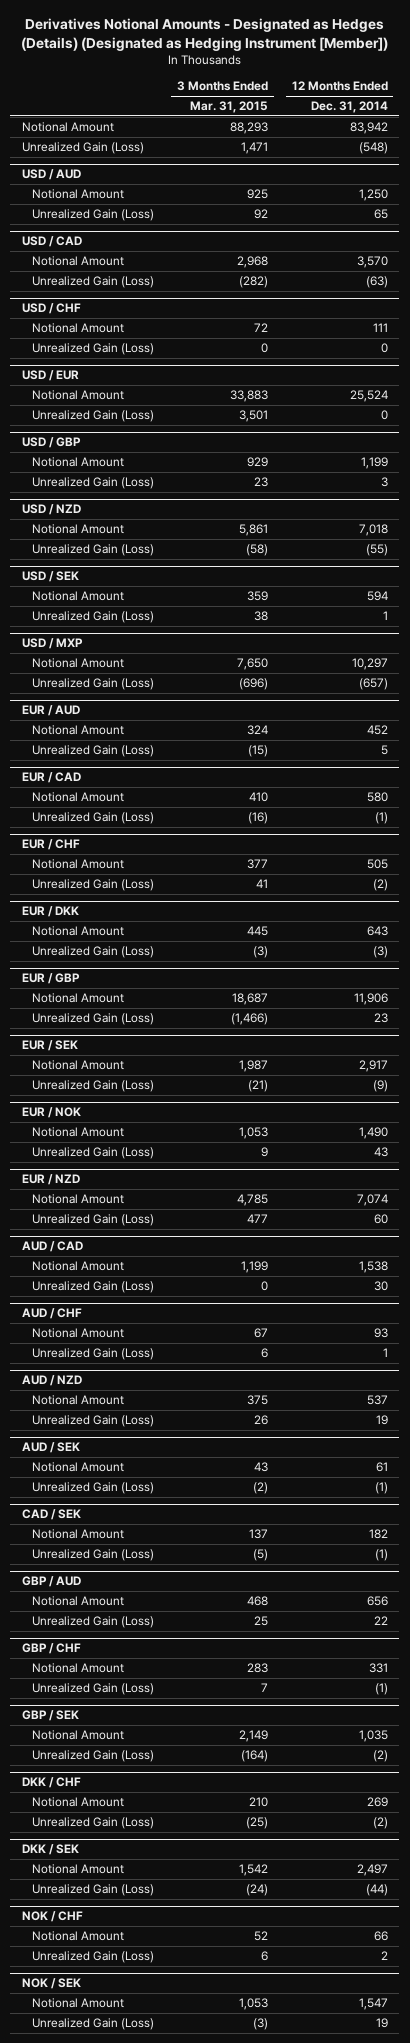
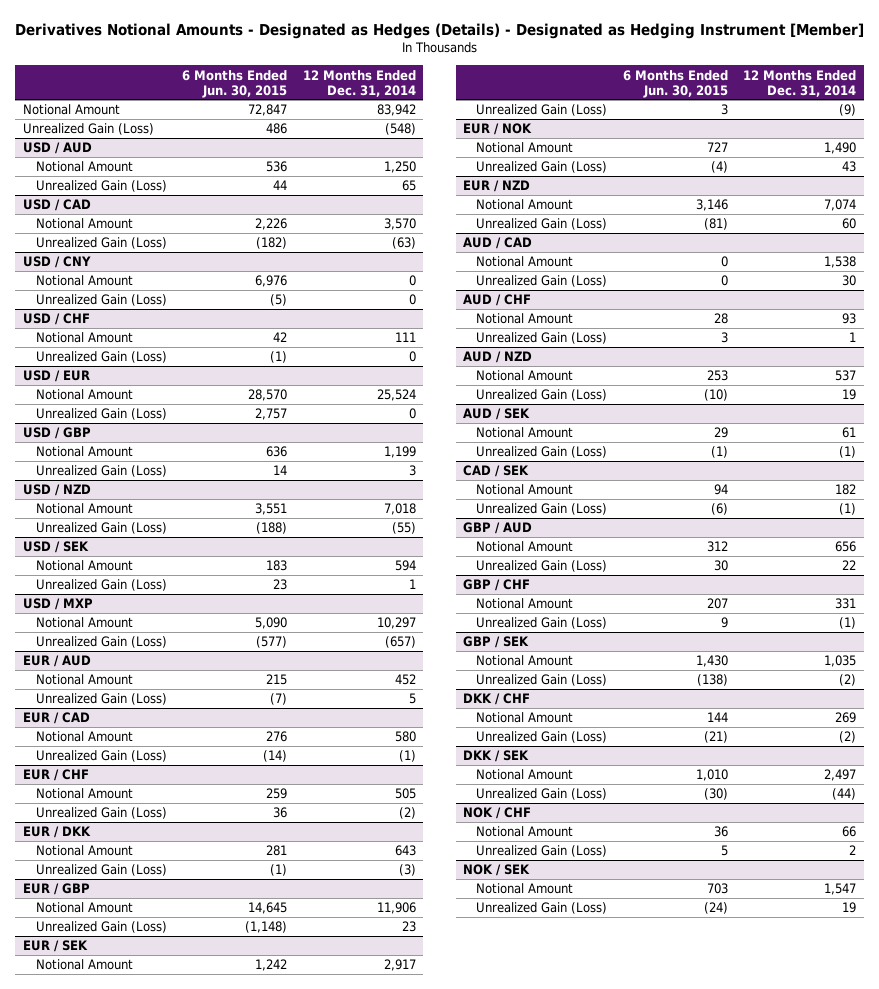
- Derivatives Notional Amounts - Designated as Hedges (Details) (Designated as Hedging Instrument [Member])
+ Derivatives Notional Amounts - Designated as Hedges (Details) - Designated as Hedging Instrument [Member]
- | 3 Months Ended Mar. 31, 2015 | 12 Months Ended Dec. 31, 2014
+ | 6 Months Ended Jun. 30, 2015 | 12 Months Ended Dec. 31, 2014
+ USD / CNY
+ Notional Amount | 6,976 | 0
+ Unrealized Gain (Loss) | (5) | 0

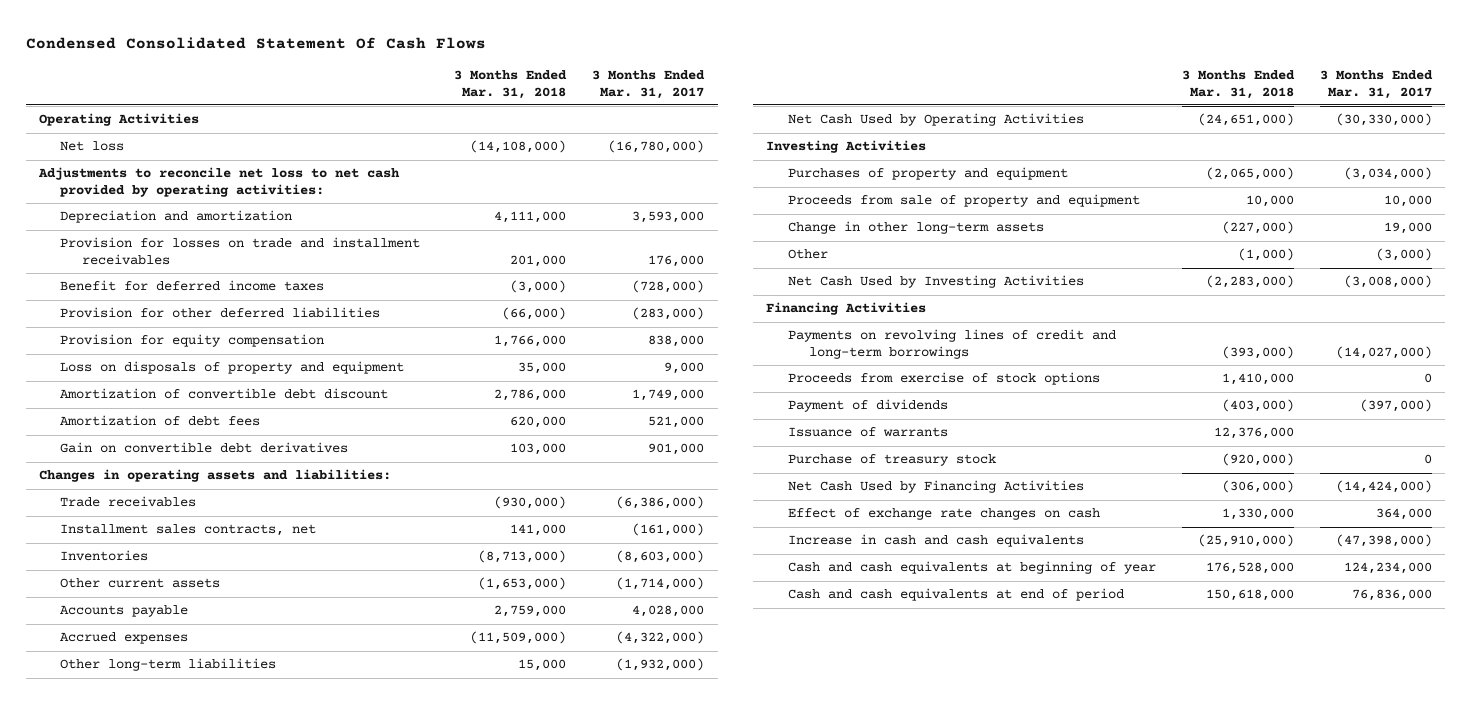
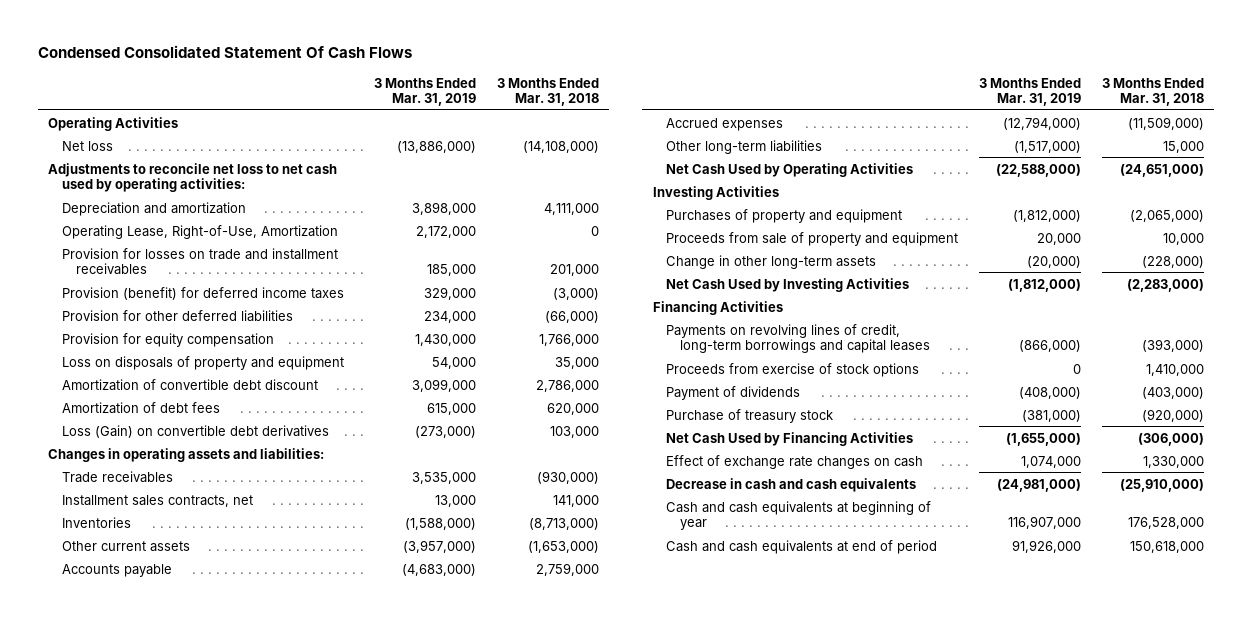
- | 3 Months Ended Mar. 31, 2018 | 3 Months Ended Mar. 31, 2017
+ | 3 Months Ended Mar. 31, 2019 | 3 Months Ended Mar. 31, 2018
- Adjustments to reconcile net loss to net cash provided by operating activities:
+ Adjustments to reconcile net loss to net cash used by operating activities:
+ Operating Lease, Right-of-Use, Amortization | 2,172,000 | 0
- Benefit for deferred income taxes | (3,000) | (728,000)
+ Provision (benefit) for deferred income taxes | 329,000 | (3,000)
- Gain on convertible debt derivatives | 103,000 | 901,000
+ Loss (Gain) on convertible debt derivatives | (273,000) | 103,000
- Change in other long-term assets | (227,000) | 19,000
- Other | (1,000) | (3,000)
+ Change in other long-term assets | (20,000) | (228,000)
- Payments on revolving lines of credit and long-term borrowings | (393,000) | (14,027,000)
+ Payments on revolving lines of credit, long-term borrowings and capital leases | (866,000) | (393,000)
- Issuance of warrants | 12,376,000 |
- Increase in cash and cash equivalents | (25,910,000) | (47,398,000)
+ Decrease in cash and cash equivalents | (24,981,000) | (25,910,000)

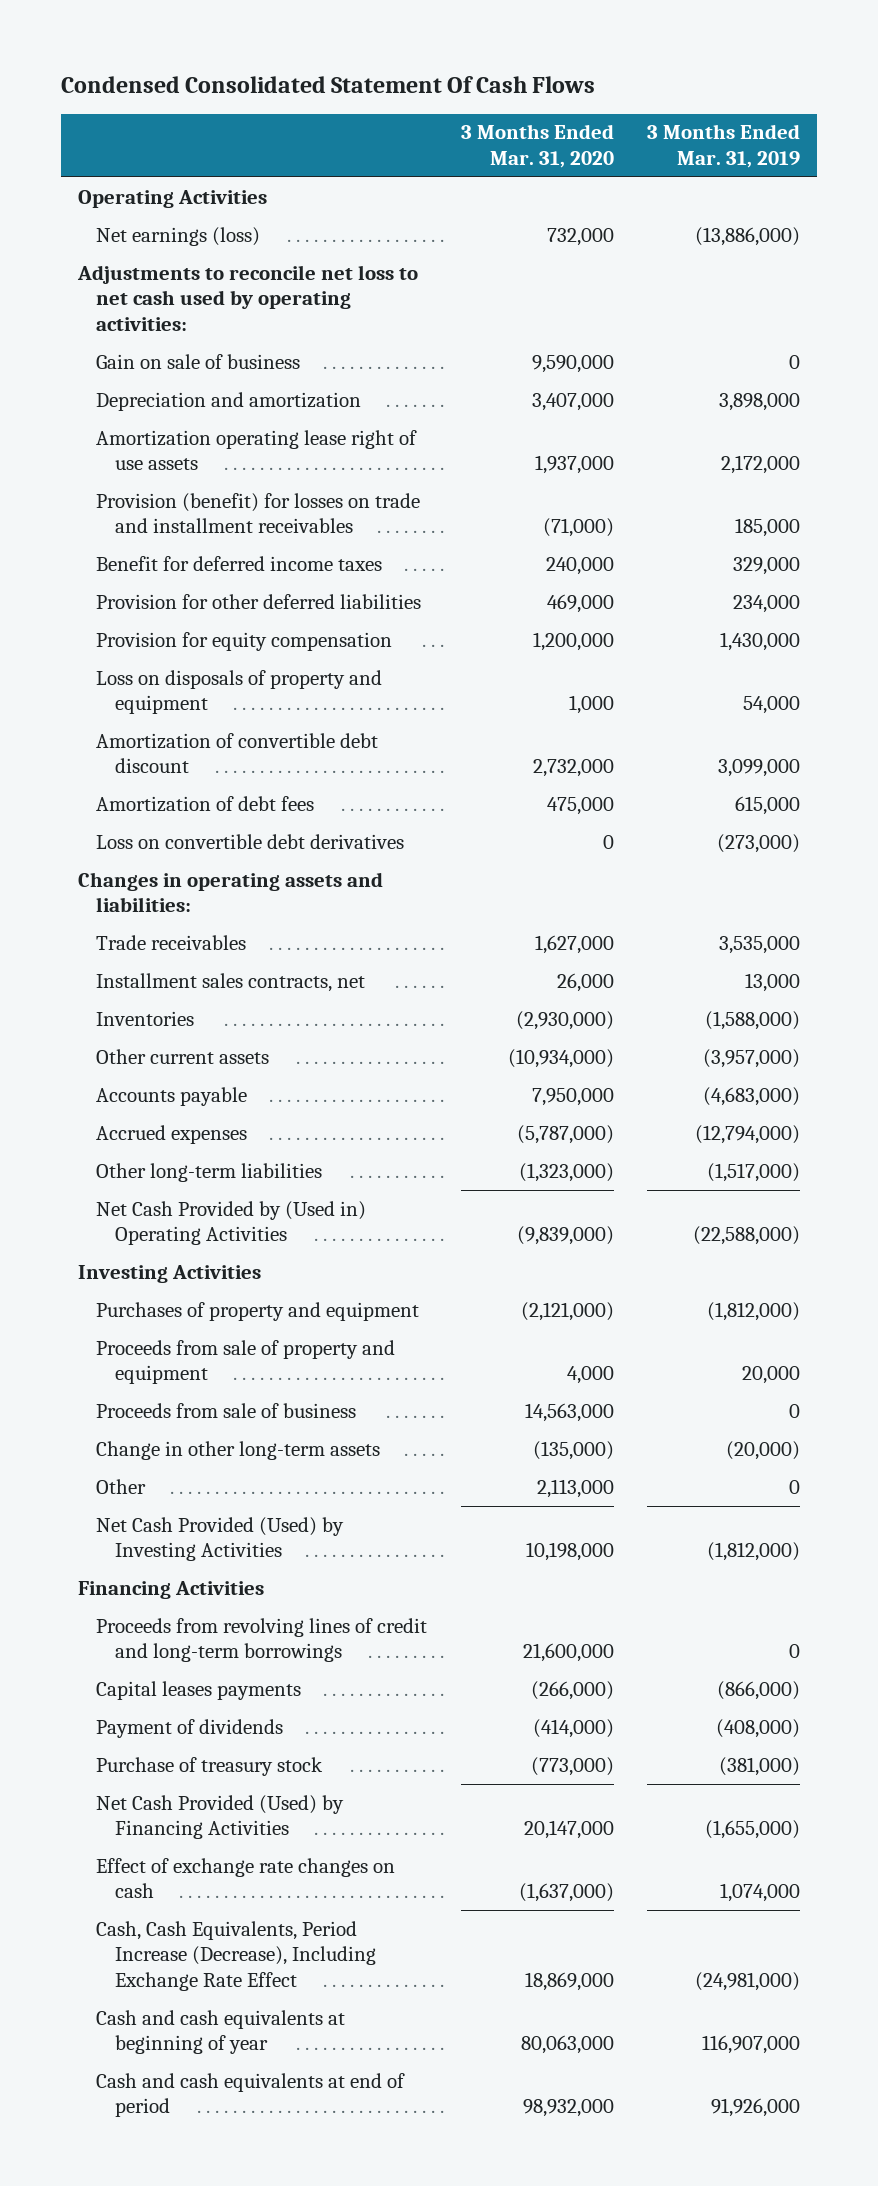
- | 3 Months Ended Mar. 31, 2019 | 3 Months Ended Mar. 31, 2018
+ | 3 Months Ended Mar. 31, 2020 | 3 Months Ended Mar. 31, 2019
- Net loss | (13,886,000) | (14,108,000)
+ Net earnings (loss) | 732,000 | (13,886,000)
+ Gain on sale of business | 9,590,000 | 0
- Operating Lease, Right-of-Use, Amortization | 2,172,000 | 0
- Provision for losses on trade and installment receivables | 185,000 | 201,000
- Provision (benefit) for deferred income taxes | 329,000 | (3,000)
+ Amortization operating lease right of use assets | 1,937,000 | 2,172,000
+ Provision (benefit) for losses on trade and installment receivables | (71,000) | 185,000
+ Benefit for deferred income taxes | 240,000 | 329,000
- Loss (Gain) on convertible debt derivatives | (273,000) | 103,000
+ Loss on convertible debt derivatives | 0 | (273,000)
- Net Cash Used by Operating Activities | (22,588,000) | (24,651,000)
+ Net Cash Provided by (Used in) Operating Activities | (9,839,000) | (22,588,000)
+ Proceeds from sale of business | 14,563,000 | 0
- Net Cash Used by Investing Activities | (1,812,000) | (2,283,000)
+ Other | 2,113,000 | 0
+ Net Cash Provided (Used) by Investing Activities | 10,198,000 | (1,812,000)
- Payments on revolving lines of credit, long-term borrowings and capital leases | (866,000) | (393,000)
- Proceeds from exercise of stock options | 0 | 1,410,000
+ Proceeds from revolving lines of credit and long-term borrowings | 21,600,000 | 0
+ Capital leases payments | (266,000) | (866,000)
- Net Cash Used by Financing Activities | (1,655,000) | (306,000)
+ Net Cash Provided (Used) by Financing Activities | 20,147,000 | (1,655,000)
- Decrease in cash and cash equivalents | (24,981,000) | (25,910,000)
+ Cash, Cash Equivalents, Period Increase (Decrease), Including Exchange Rate Effect | 18,869,000 | (24,981,000)

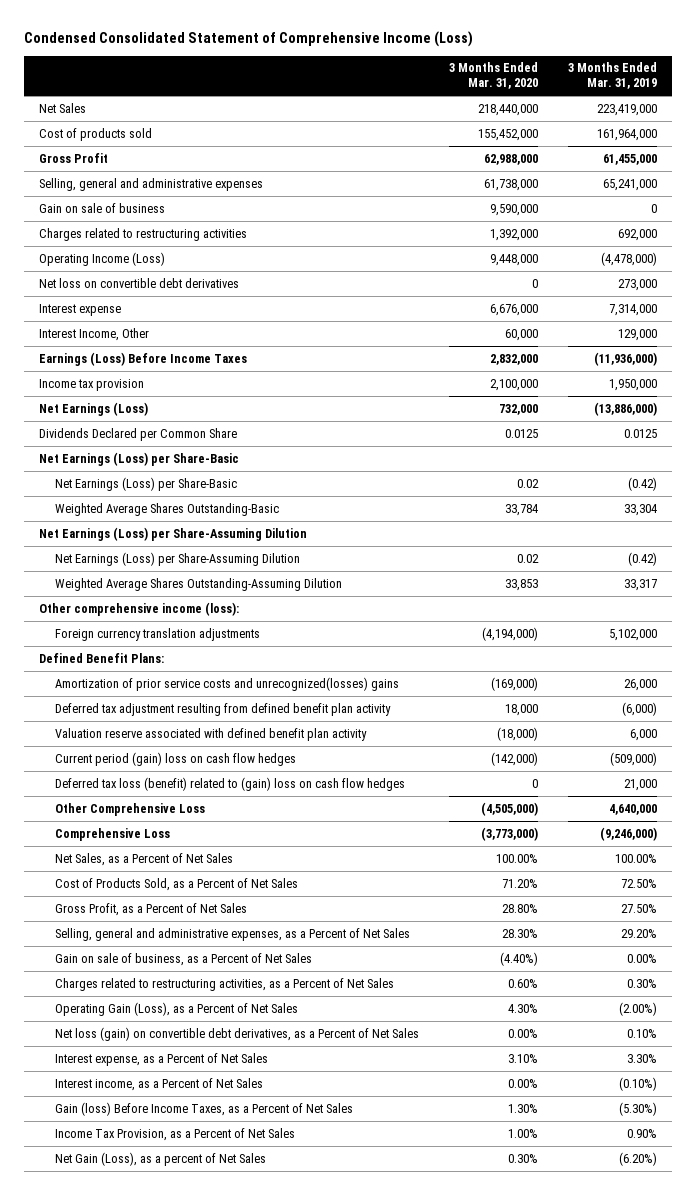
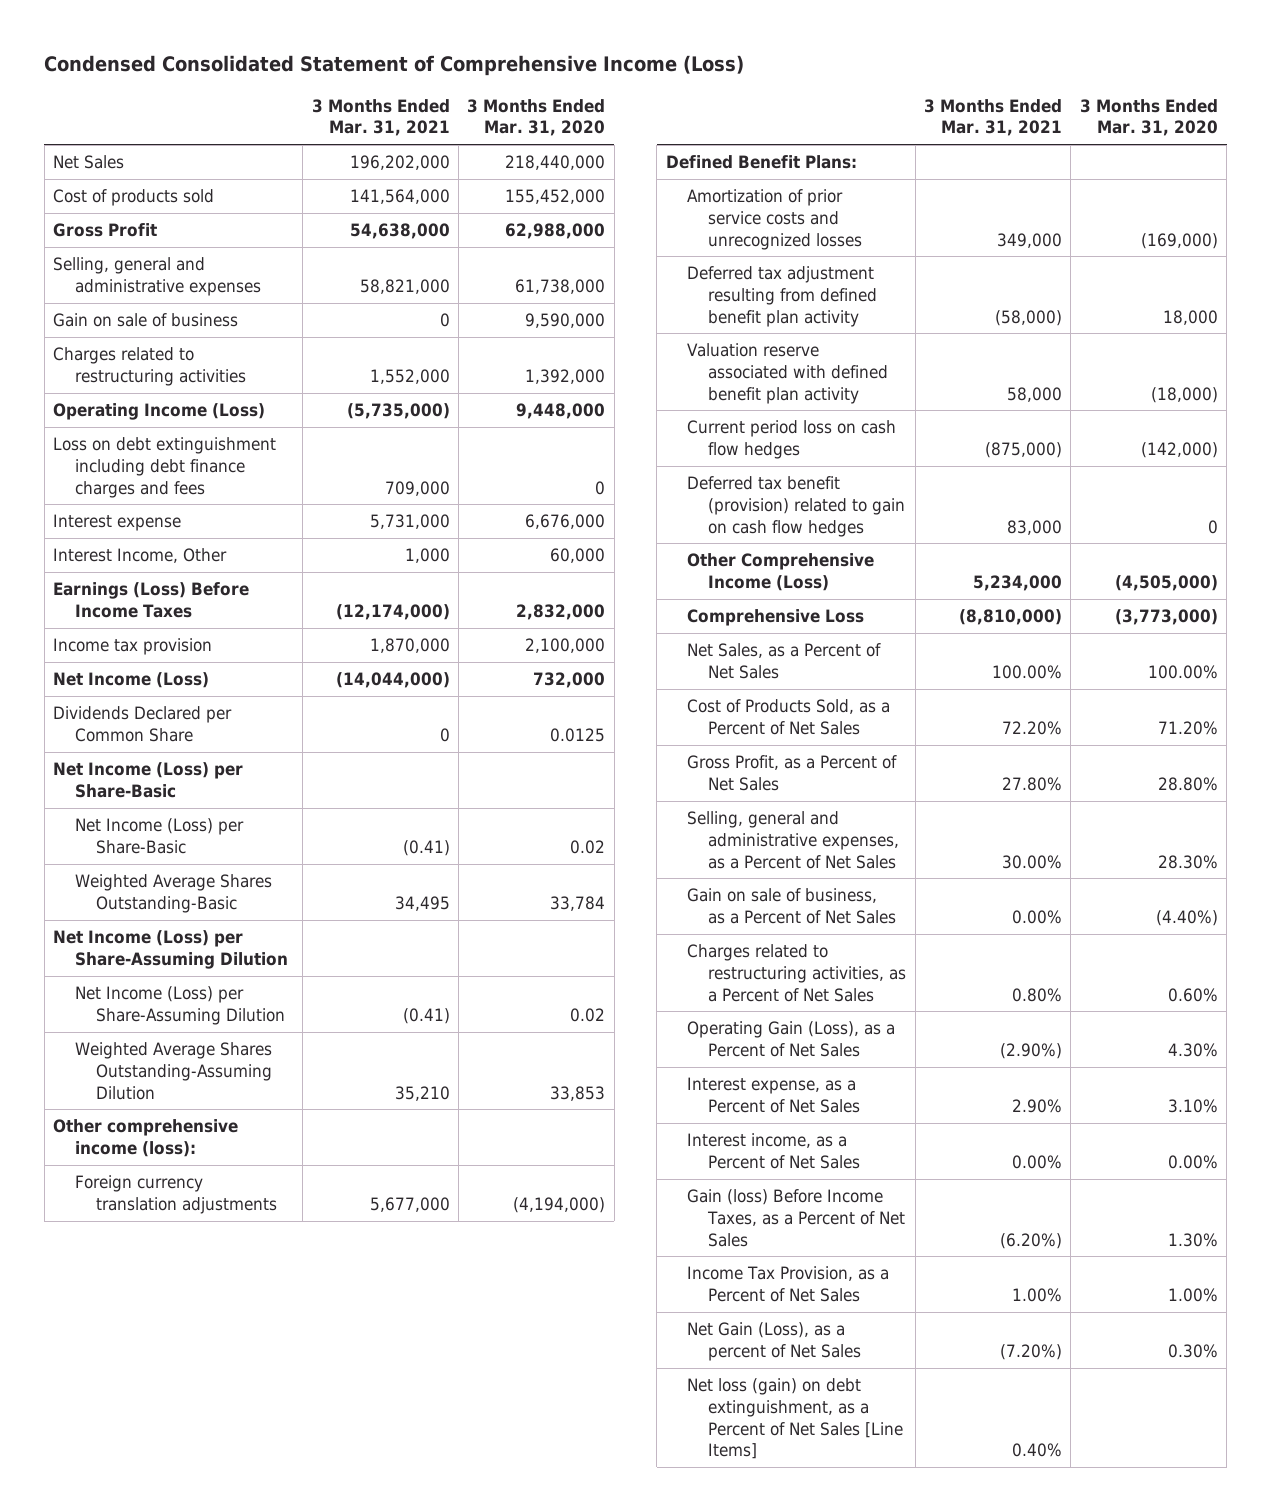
- | 3 Months Ended Mar. 31, 2020 | 3 Months Ended Mar. 31, 2019
+ | 3 Months Ended Mar. 31, 2021 | 3 Months Ended Mar. 31, 2020
- Net loss on convertible debt derivatives | 0 | 273,000
+ Loss on debt extinguishment including debt finance charges and fees | 709,000 | 0
- Net Earnings (Loss) | 732,000 | (13,886,000)
+ Net Income (Loss) | (14,044,000) | 732,000
- Net Earnings (Loss) per Share-Basic
- Net Earnings (Loss) per Share-Basic | 0.02 | (0.42)
+ Net Income (Loss) per Share-Basic
+ Net Income (Loss) per Share-Basic | (0.41) | 0.02
- Net Earnings (Loss) per Share-Assuming Dilution
- Net Earnings (Loss) per Share-Assuming Dilution | 0.02 | (0.42)
+ Net Income (Loss) per Share-Assuming Dilution
+ Net Income (Loss) per Share-Assuming Dilution | (0.41) | 0.02
- Amortization of prior service costs and unrecognized(losses) gains | (169,000) | 26,000
+ Amortization of prior service costs and unrecognized losses | 349,000 | (169,000)
- Current period (gain) loss on cash flow hedges | (142,000) | (509,000)
- Deferred tax loss (benefit) related to (gain) loss on cash flow hedges | 0 | 21,000
- Other Comprehensive Loss | (4,505,000) | 4,640,000
+ Current period loss on cash flow hedges | (875,000) | (142,000)
+ Deferred tax benefit (provision) related to gain on cash flow hedges | 83,000 | 0
+ Other Comprehensive Income (Loss) | 5,234,000 | (4,505,000)
- Net loss (gain) on convertible debt derivatives, as a Percent of Net Sales | 0.00% | 0.10%
+ Net loss (gain) on debt extinguishment, as a Percent of Net Sales [Line Items] | 0.40% |

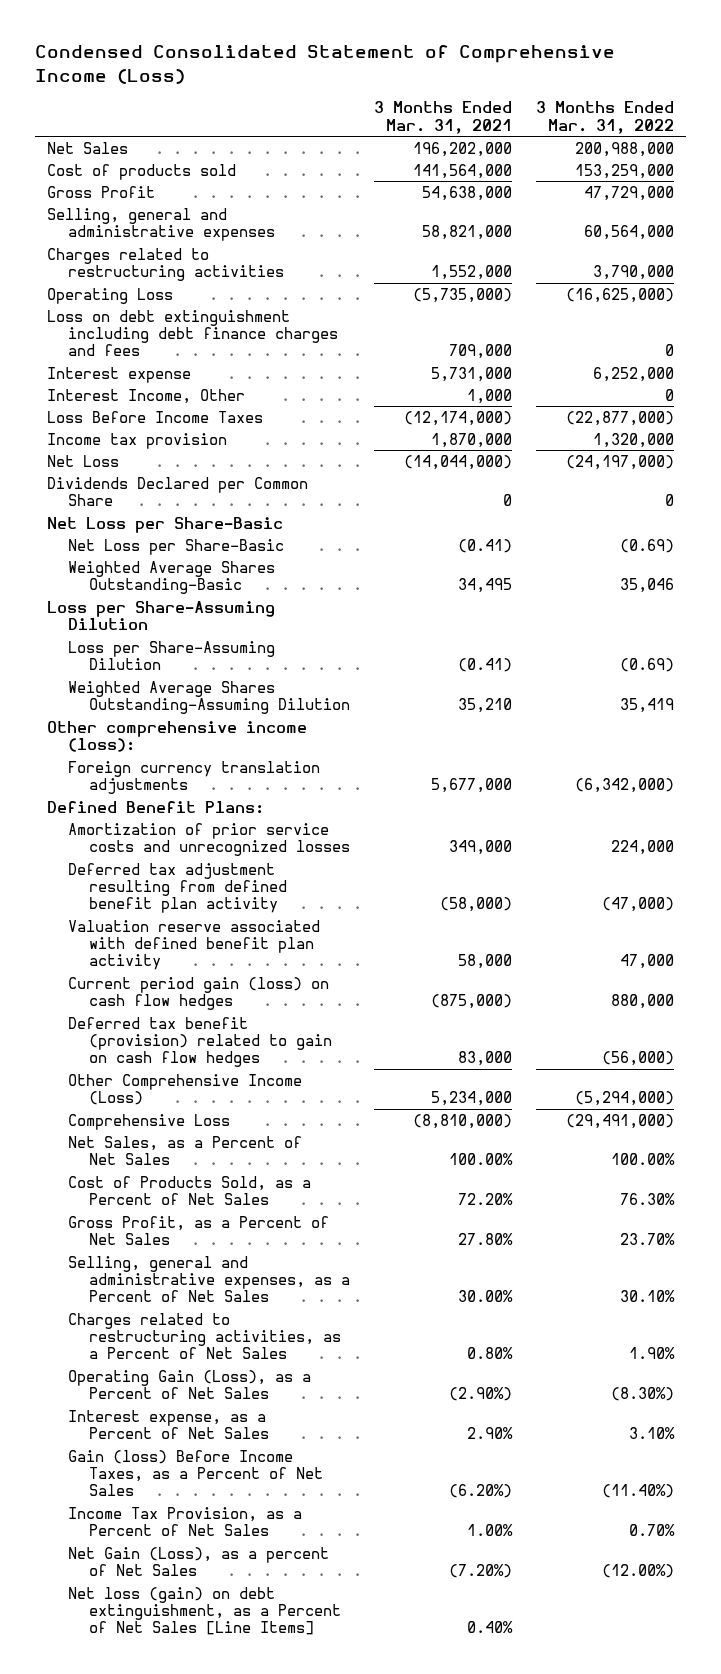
- | 3 Months Ended Mar. 31, 2021 | 3 Months Ended Mar. 31, 2020
+ | 3 Months Ended Mar. 31, 2021 | 3 Months Ended Mar. 31, 2022
- Gain on sale of business | 0 | 9,590,000
- Operating Income (Loss) | (5,735,000) | 9,448,000
+ Operating Loss | (5,735,000) | (16,625,000)
- Earnings (Loss) Before Income Taxes | (12,174,000) | 2,832,000
+ Loss Before Income Taxes | (12,174,000) | (22,877,000)
- Net Income (Loss) | (14,044,000) | 732,000
+ Net Loss | (14,044,000) | (24,197,000)
- Net Income (Loss) per Share-Basic
- Net Income (Loss) per Share-Basic | (0.41) | 0.02
+ Net Loss per Share-Basic
+ Net Loss per Share-Basic | (0.41) | (0.69)
- Net Income (Loss) per Share-Assuming Dilution
- Net Income (Loss) per Share-Assuming Dilution | (0.41) | 0.02
+ Loss per Share-Assuming Dilution
+ Loss per Share-Assuming Dilution | (0.41) | (0.69)
- Current period loss on cash flow hedges | (875,000) | (142,000)
+ Current period gain (loss) on cash flow hedges | (875,000) | 880,000
- Gain on sale of business, as a Percent of Net Sales | 0.00% | (4.40%)
- Interest income, as a Percent of Net Sales | 0.00% | 0.00%

